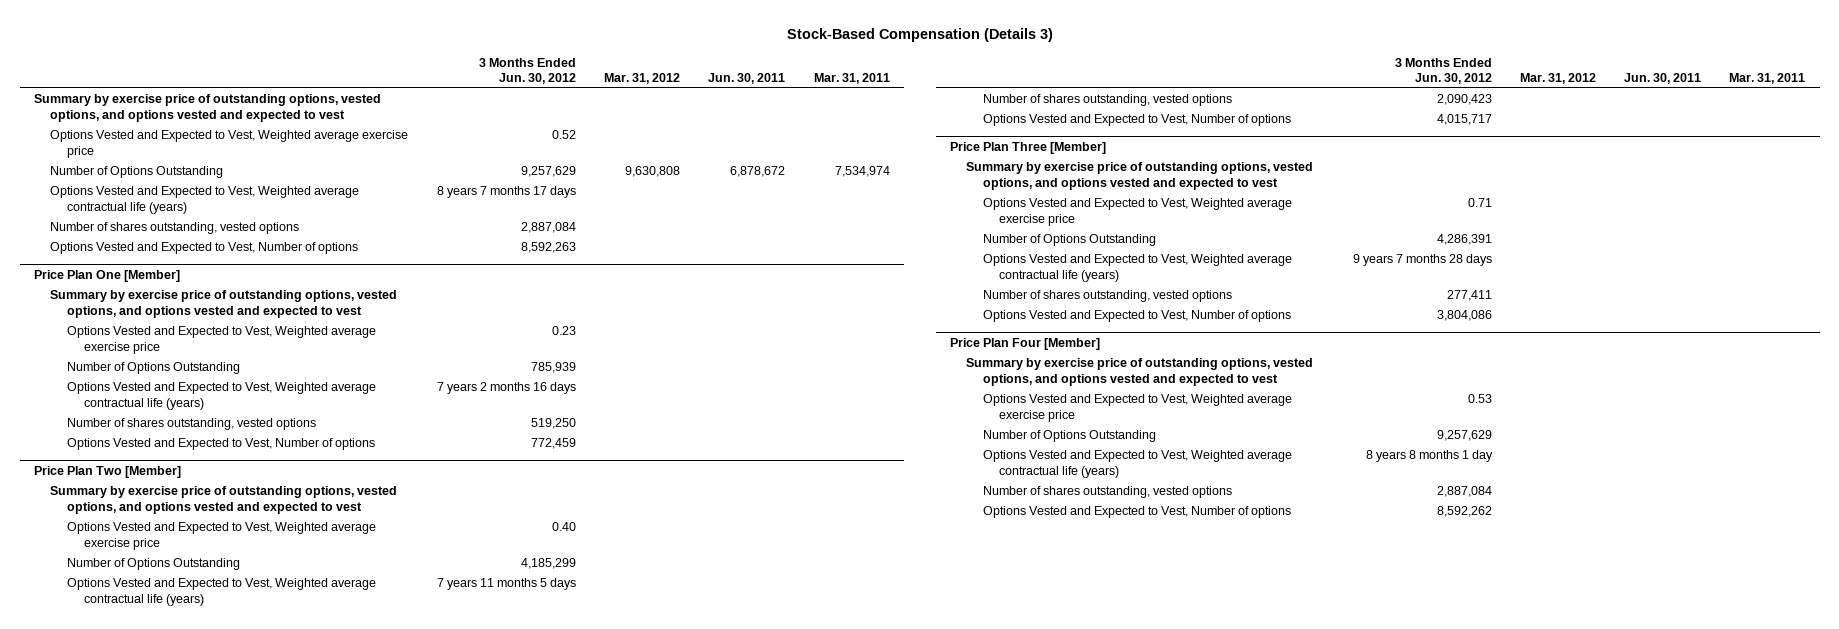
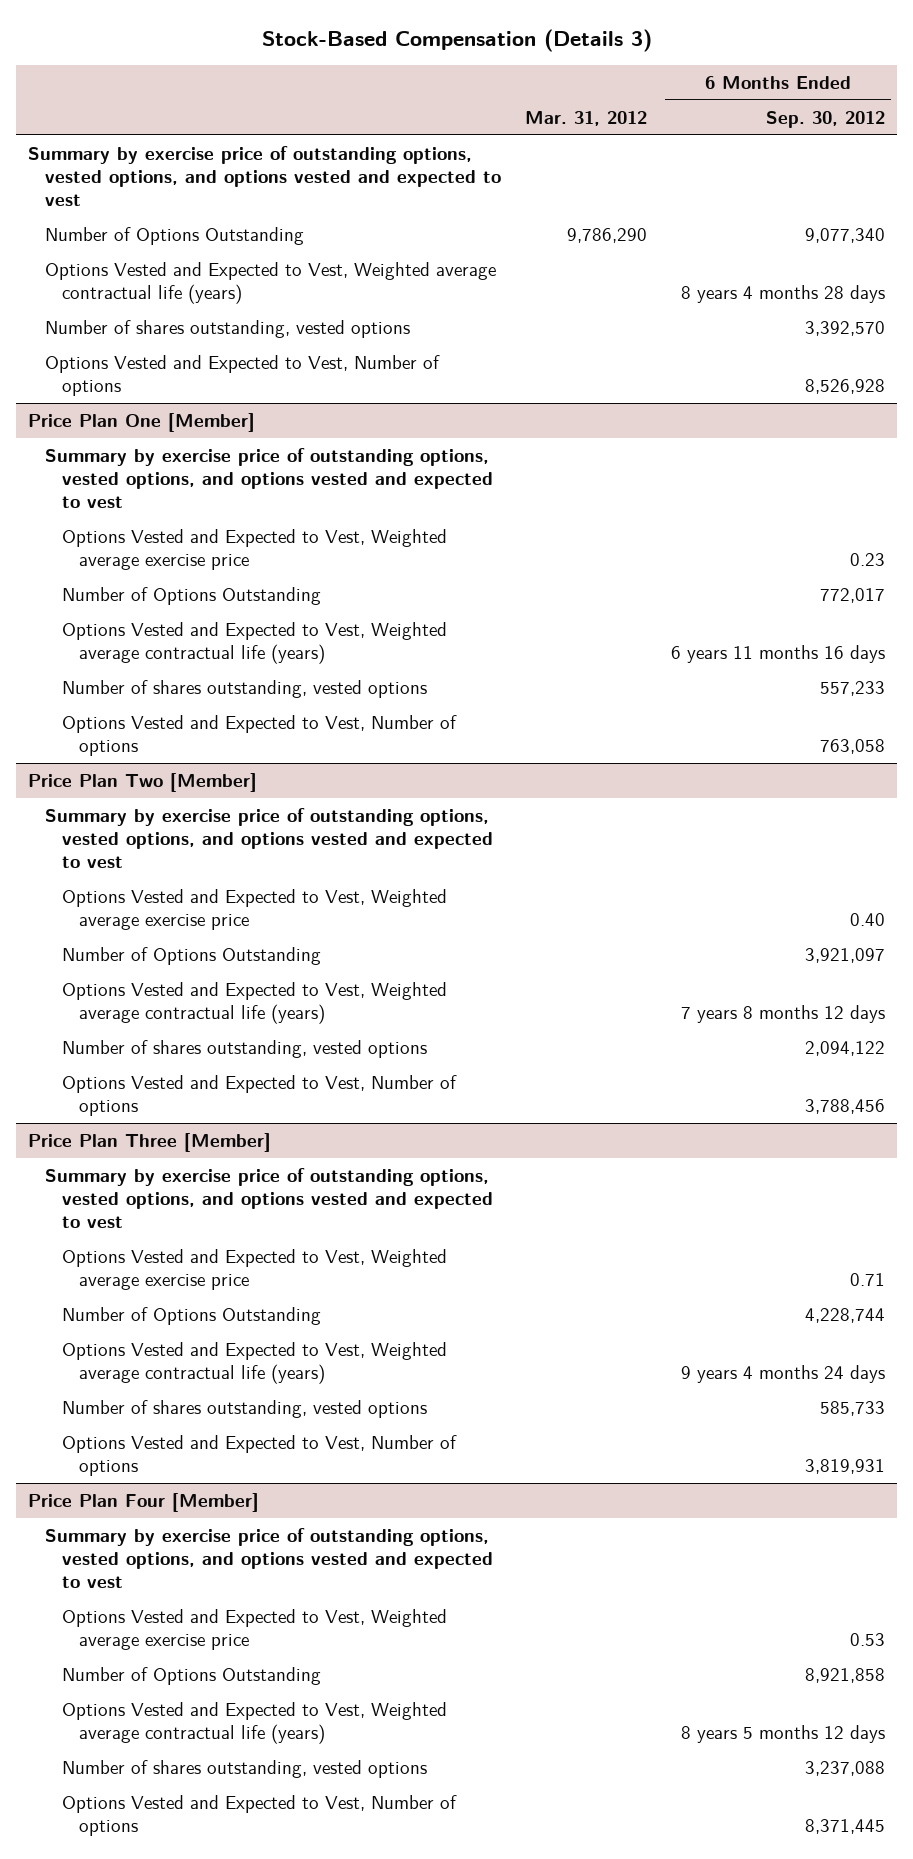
- | 3 Months Ended Jun. 30, 2012 | Mar. 31, 2012 | Jun. 30, 2011 | Mar. 31, 2011
+ | Mar. 31, 2012 | 6 Months Ended Sep. 30, 2012
- Options Vested and Expected to Vest, Weighted average exercise price | 0.52 | | |
- Number of Options Outstanding | 9,257,629 | 9,630,808 | 6,878,672 | 7,534,974
+ Number of Options Outstanding | 9,786,290 | 9,077,340

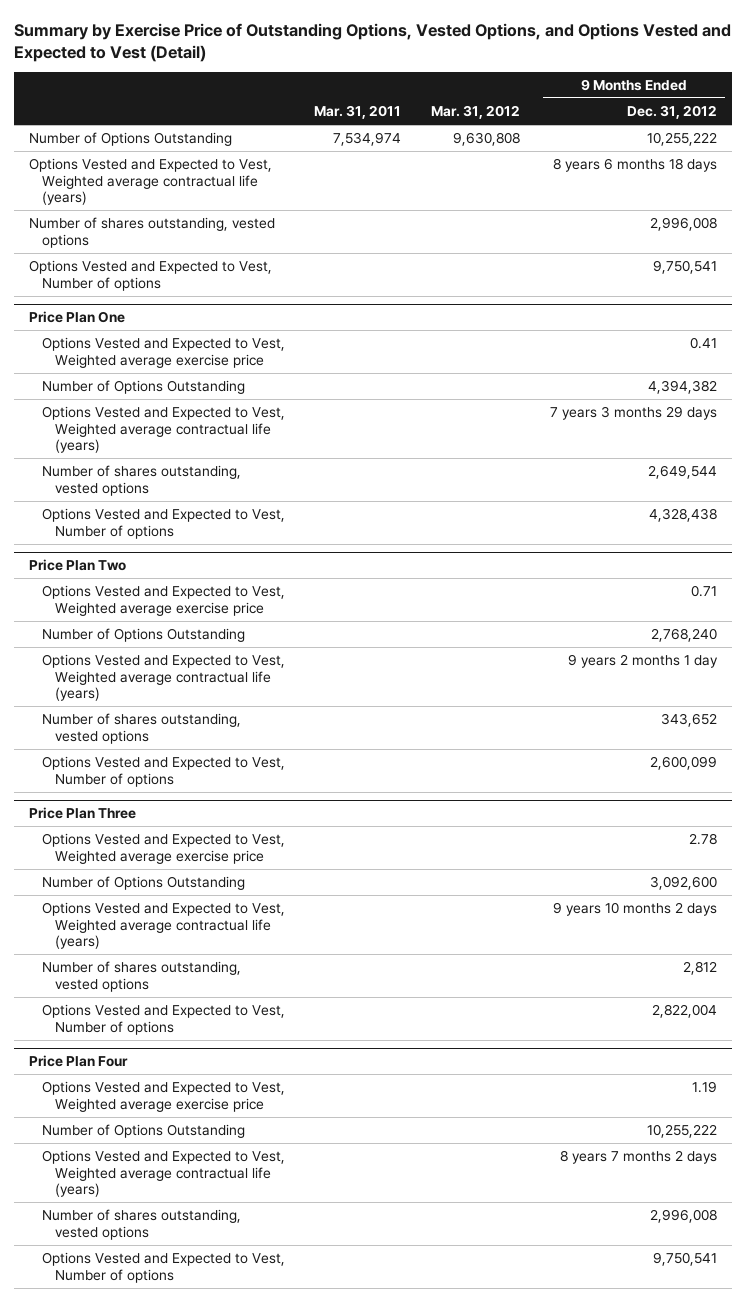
- Stock-Based Compensation (Details 3)
+ Summary by Exercise Price of Outstanding Options, Vested Options, and Options Vested and Expected to Vest (Detail)
- | Mar. 31, 2012 | 6 Months Ended Sep. 30, 2012
+ | Mar. 31, 2011 | Mar. 31, 2012 | 9 Months Ended Dec. 31, 2012
- Summary by exercise price of outstanding options, vested options, and options vested and expected to vest
- Number of Options Outstanding | 9,786,290 | 9,077,340
+ Number of Options Outstanding | 7,534,974 | 9,630,808 | 10,255,222
- Price Plan One [Member]
- Summary by exercise price of outstanding options, vested options, and options vested and expected to vest
+ Price Plan One
- Price Plan Two [Member]
- Summary by exercise price of outstanding options, vested options, and options vested and expected to vest
+ Price Plan Two
- Price Plan Three [Member]
- Summary by exercise price of outstanding options, vested options, and options vested and expected to vest
+ Price Plan Three
- Price Plan Four [Member]
- Summary by exercise price of outstanding options, vested options, and options vested and expected to vest
+ Price Plan Four

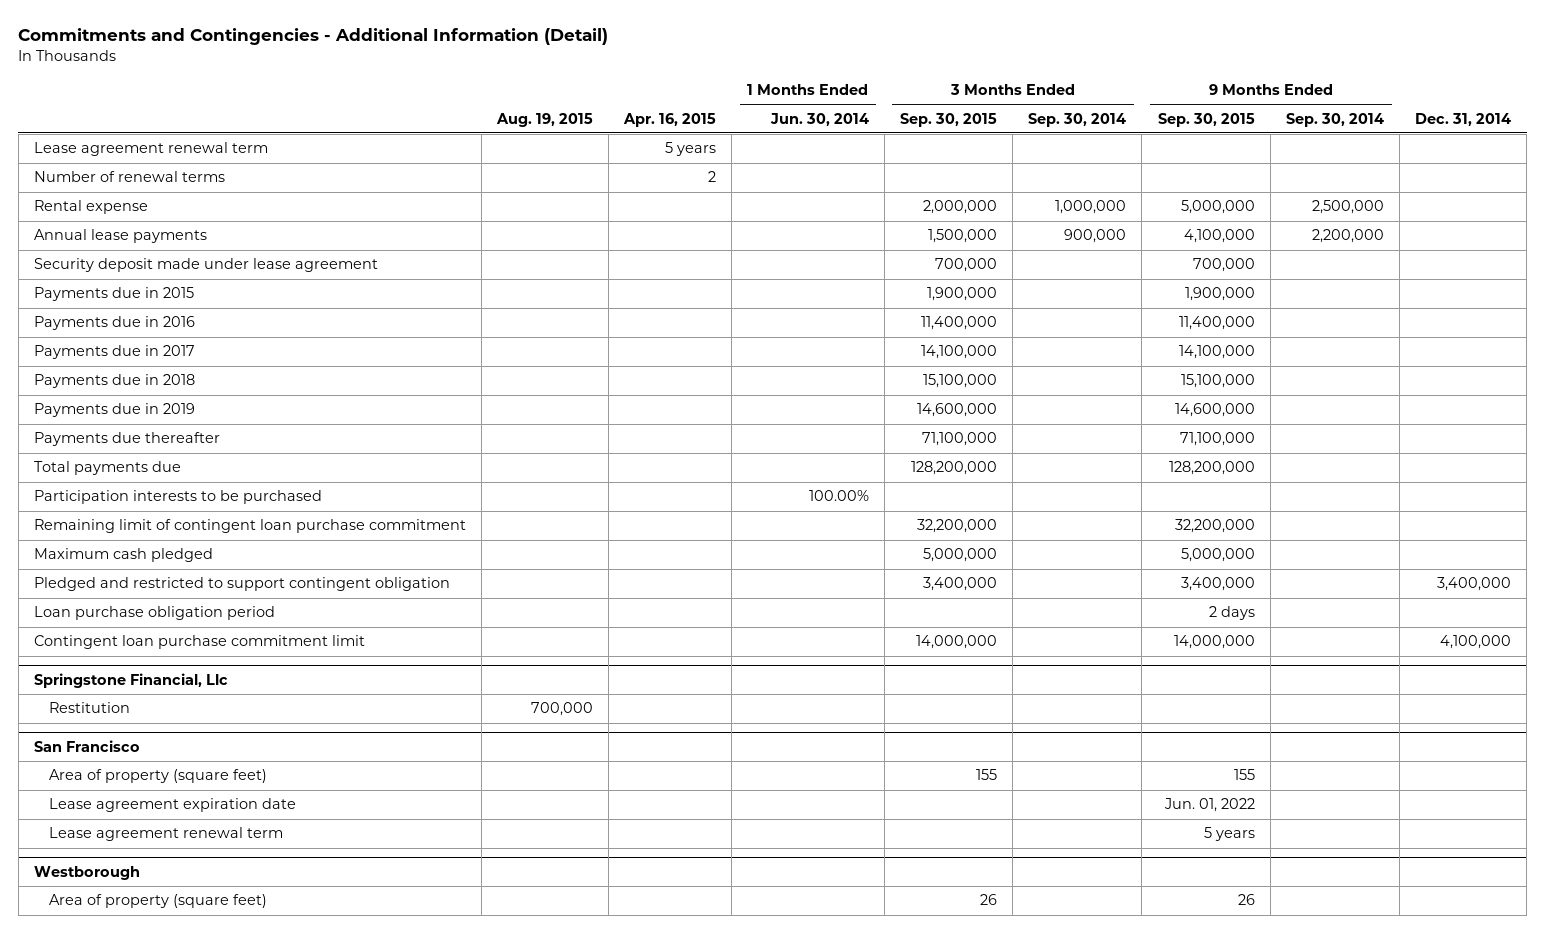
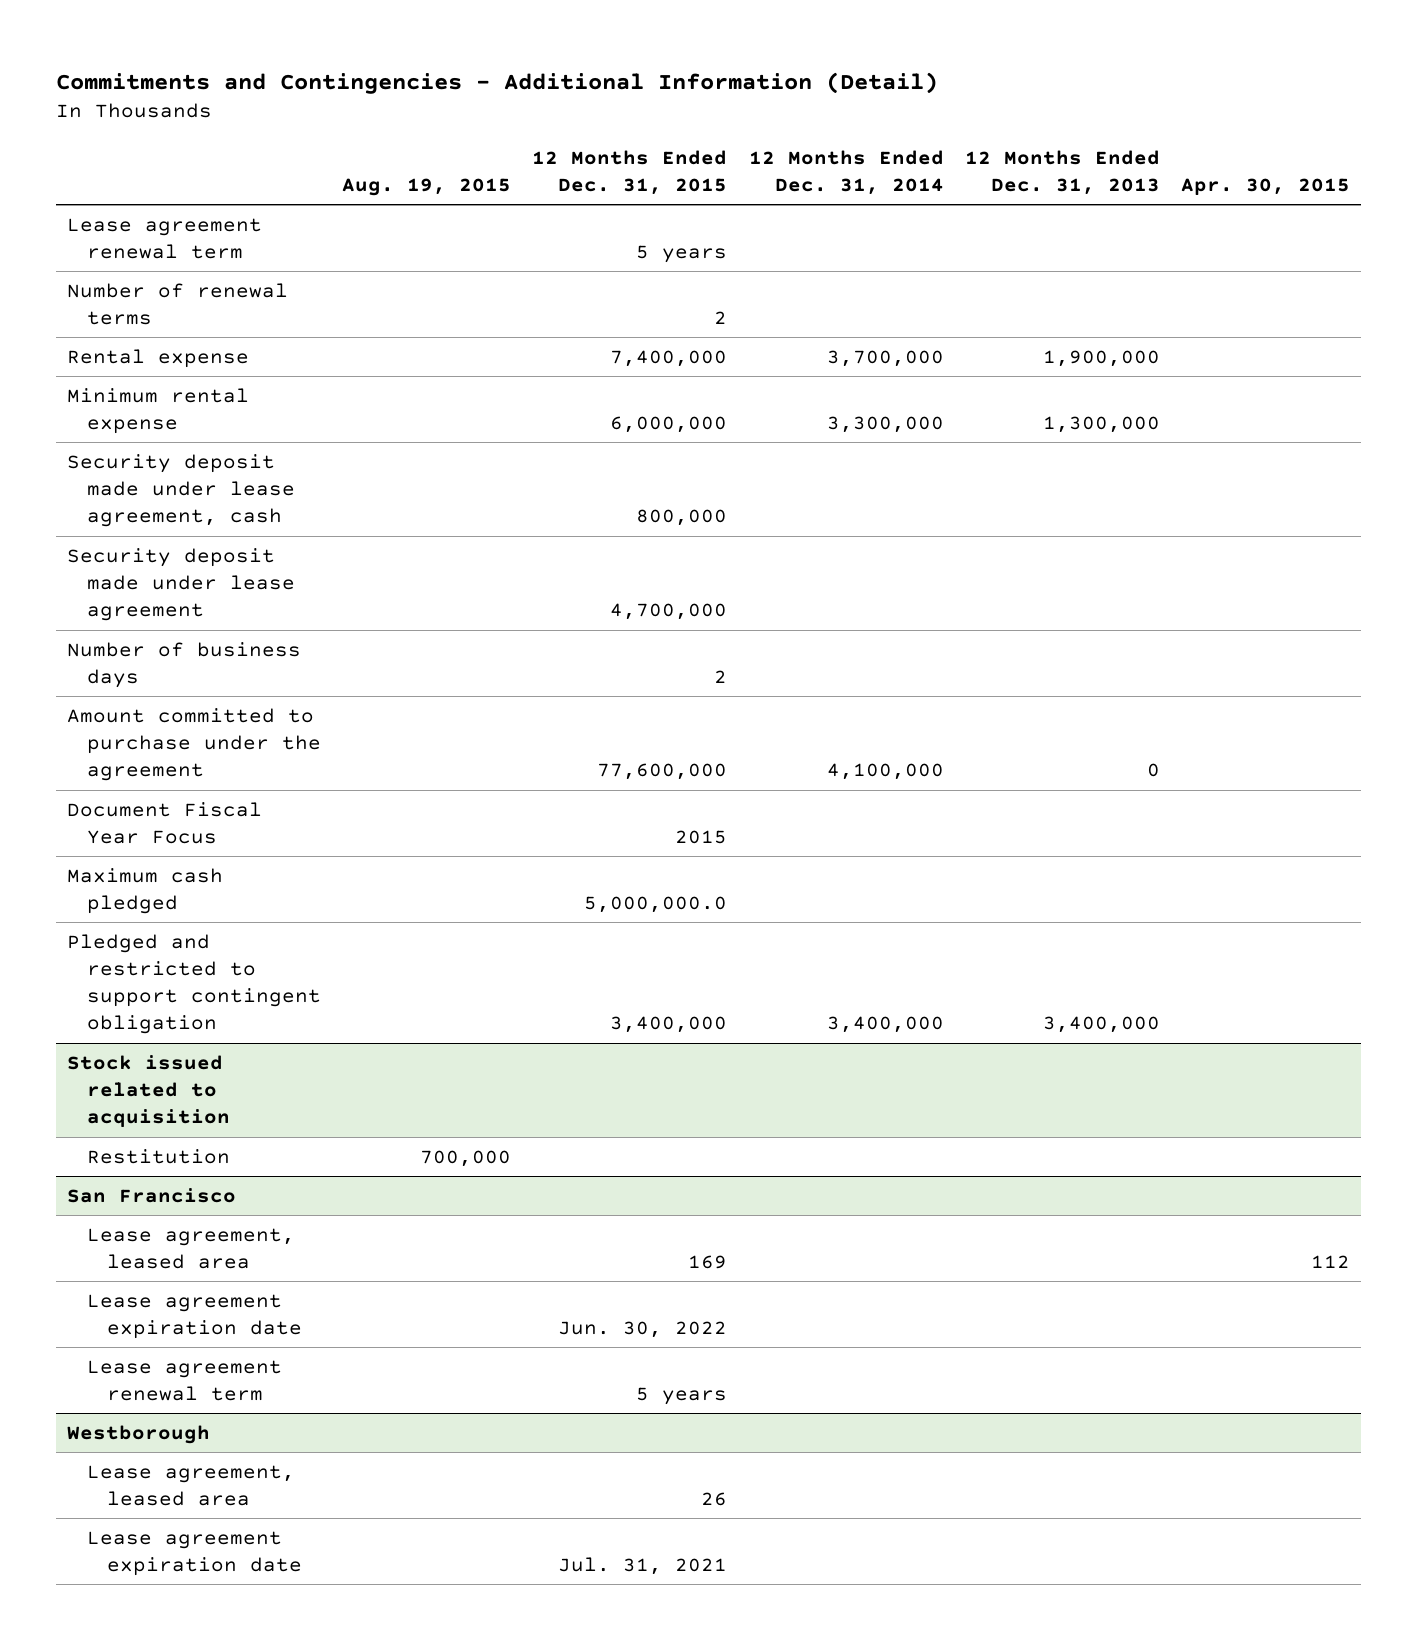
- | Aug. 19, 2015 | Apr. 16, 2015 | 1 Months Ended Jun. 30, 2014 | 3 Months Ended Sep. 30, 2015 | 3 Months Ended Sep. 30, 2014 | 9 Months Ended Sep. 30, 2015 | 9 Months Ended Sep. 30, 2014 | Dec. 31, 2014
+ | Aug. 19, 2015 | 12 Months Ended Dec. 31, 2015 | 12 Months Ended Dec. 31, 2014 | 12 Months Ended Dec. 31, 2013 | Apr. 30, 2015
- Annual lease payments | | | | 1,500,000 | 900,000 | 4,100,000 | 2,200,000 |
+ Minimum rental expense | | 6,000,000 | 3,300,000 | 1,300,000 |
+ Security deposit made under lease agreement, cash | | 800,000 | | |
- Payments due in 2015 | | | | 1,900,000 | | 1,900,000 | |
- Payments due in 2016 | | | | 11,400,000 | | 11,400,000 | |
- Payments due in 2017 | | | | 14,100,000 | | 14,100,000 | |
- Payments due in 2018 | | | | 15,100,000 | | 15,100,000 | |
- Payments due in 2019 | | | | 14,600,000 | | 14,600,000 | |
- Payments due thereafter | | | | 71,100,000 | | 71,100,000 | |
- Total payments due | | | | 128,200,000 | | 128,200,000 | |
- Participation interests to be purchased | | | 100.00% | | | | |
- Remaining limit of contingent loan purchase commitment | | | | 32,200,000 | | 32,200,000 | |
+ Number of business days | | 2 | | |
+ Amount committed to purchase under the agreement | | 77,600,000 | 4,100,000 | 0 |
+ Document Fiscal Year Focus | | 2015 | | |
- Loan purchase obligation period | | | | | | 2 days | |
- Contingent loan purchase commitment limit | | | | 14,000,000 | | 14,000,000 | | 4,100,000
- Springstone Financial, Llc
+ Stock issued related to acquisition
@ San Francisco
- Area of property (square feet) | | | | 155 | | 155 | |
+ Lease agreement, leased area | | 169 | | | 112
@ Westborough
- Area of property (square feet) | | | | 26 | | 26 | |
+ Lease agreement, leased area | | 26 | | |
+ Lease agreement expiration date | | Jul. 31, 2021 | | |

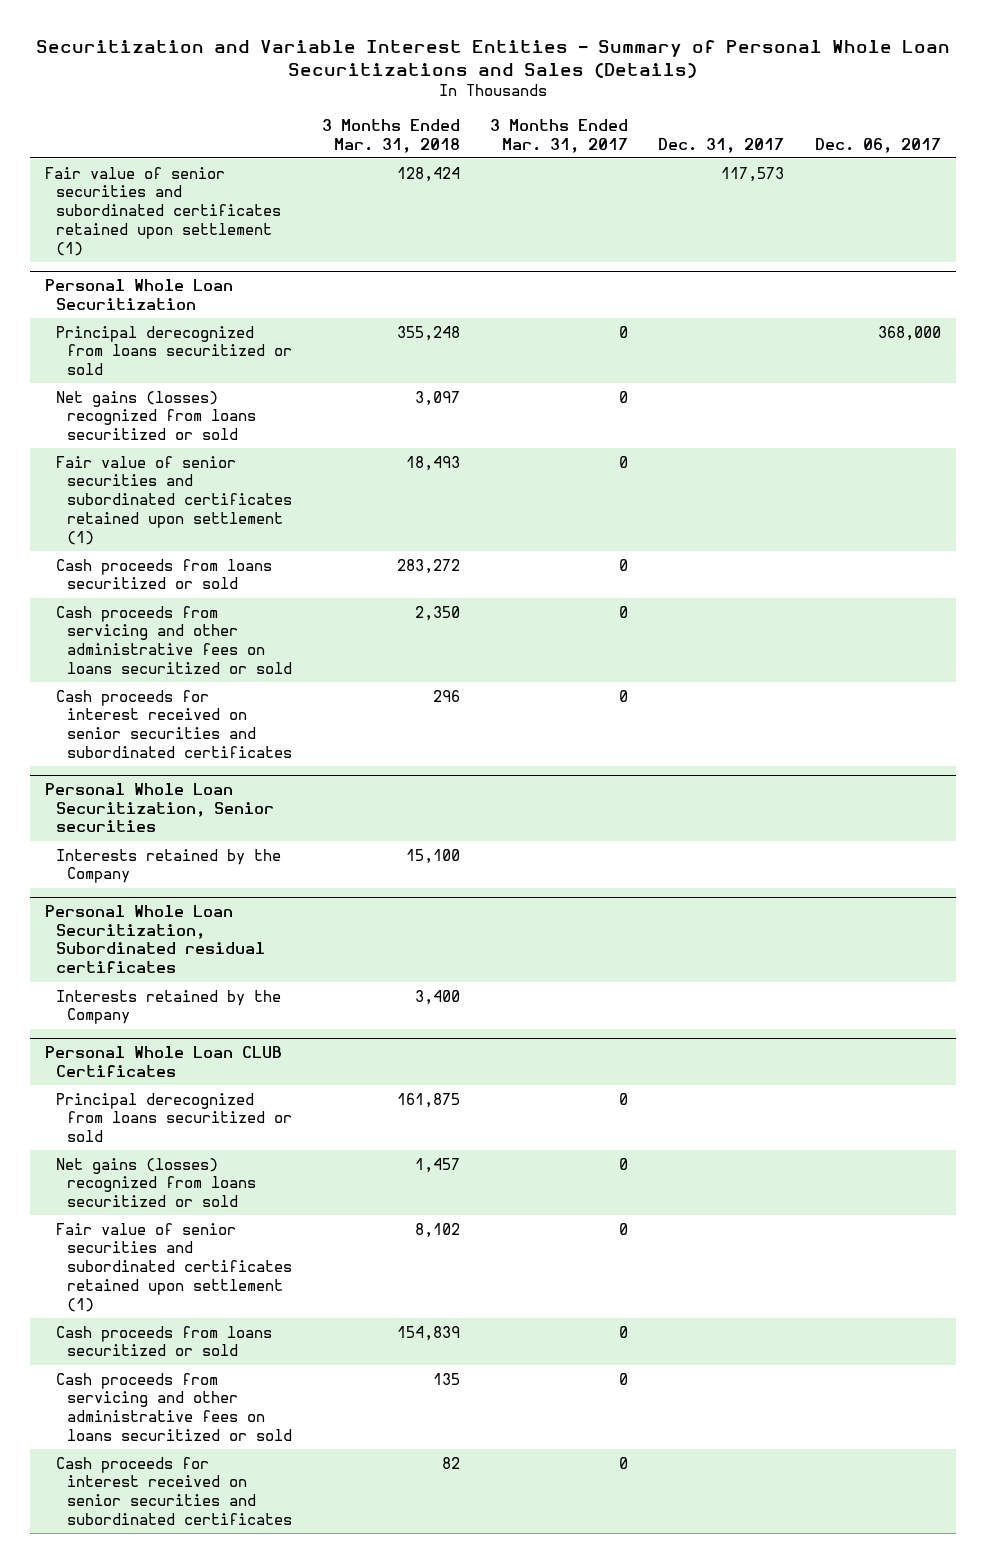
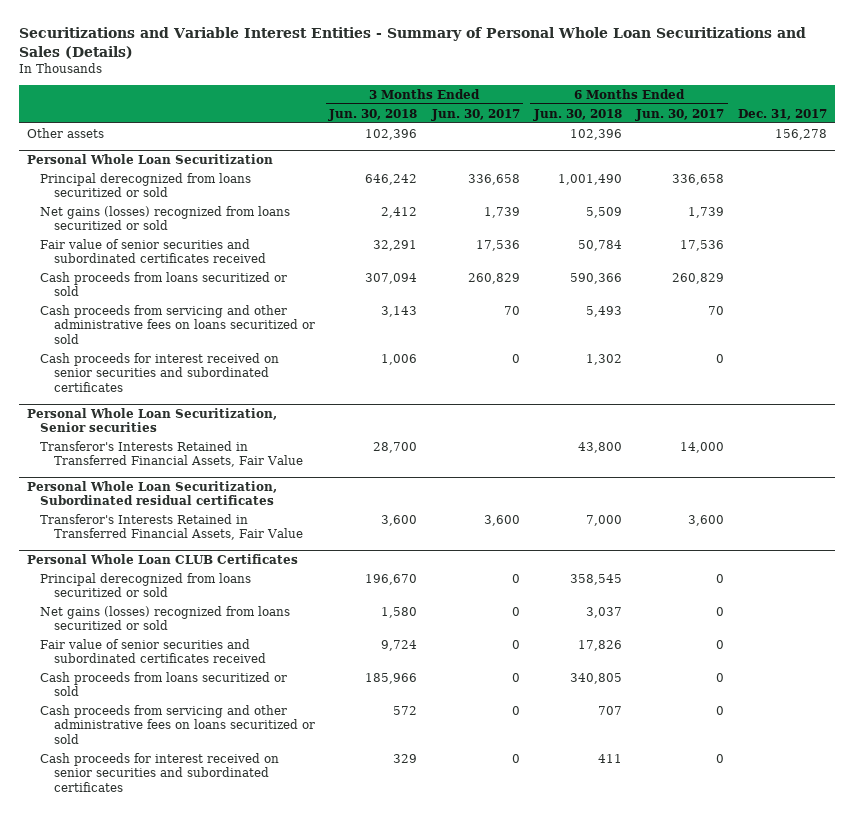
- Securitization and Variable Interest Entities - Summary of Personal Whole Loan Securitizations and Sales (Details)
+ Securitizations and Variable Interest Entities - Summary of Personal Whole Loan Securitizations and Sales (Details)
- | 3 Months Ended Mar. 31, 2018 | 3 Months Ended Mar. 31, 2017 | Dec. 31, 2017 | Dec. 06, 2017
+ | 3 Months Ended Jun. 30, 2018 | 3 Months Ended Jun. 30, 2017 | 6 Months Ended Jun. 30, 2018 | 6 Months Ended Jun. 30, 2017 | Dec. 31, 2017
- Fair value of senior securities and subordinated certificates retained upon settlement (1) | 128,424 | | 117,573 |
+ Other assets | 102,396 | | 102,396 | | 156,278
@ Personal Whole Loan Securitization
- Fair value of senior securities and subordinated certificates retained upon settlement (1) | 18,493 | 0 | |
+ Fair value of senior securities and subordinated certificates received | 32,291 | 17,536 | 50,784 | 17,536 |
@ Personal Whole Loan Securitization, Senior securities
- Interests retained by the Company | 15,100 | | |
+ Transferor's Interests Retained in Transferred Financial Assets, Fair Value | 28,700 | | 43,800 | 14,000 |
@ Personal Whole Loan Securitization, Subordinated residual certificates
- Interests retained by the Company | 3,400 | | |
+ Transferor's Interests Retained in Transferred Financial Assets, Fair Value | 3,600 | 3,600 | 7,000 | 3,600 |
@ Personal Whole Loan CLUB Certificates
- Fair value of senior securities and subordinated certificates retained upon settlement (1) | 8,102 | 0 | |
+ Fair value of senior securities and subordinated certificates received | 9,724 | 0 | 17,826 | 0 |

